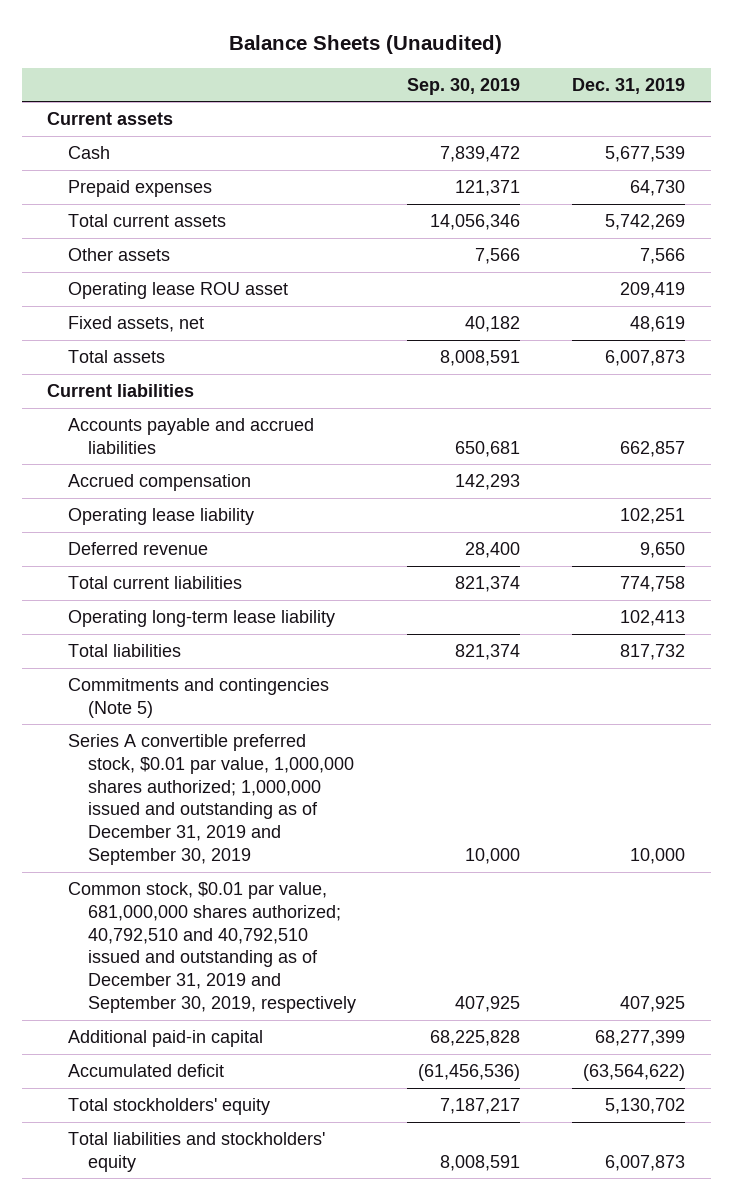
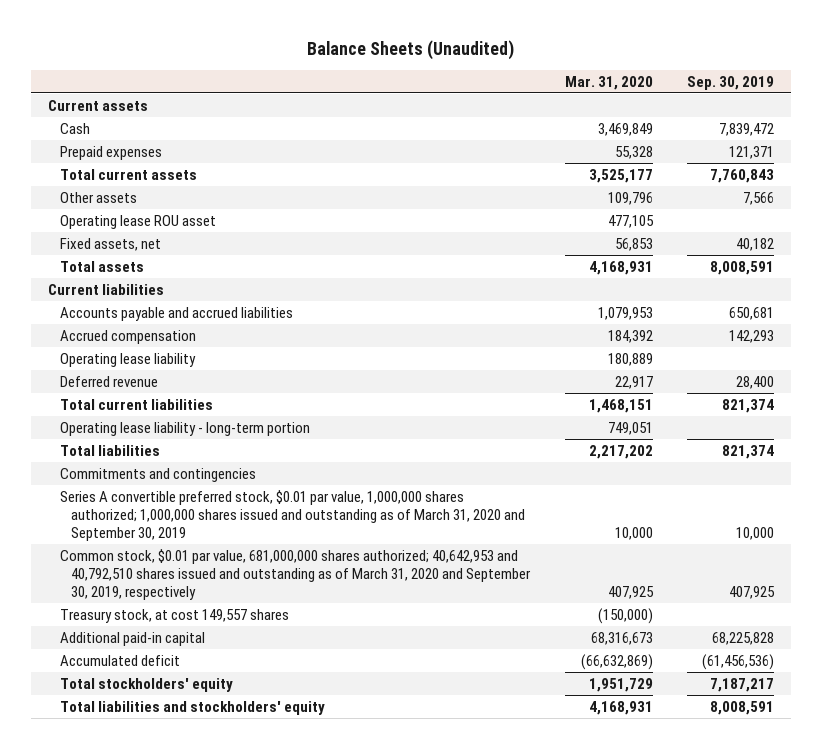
- | Sep. 30, 2019 | Dec. 31, 2019
+ | Mar. 31, 2020 | Sep. 30, 2019
- Total current assets | 14,056,346 | 5,742,269
+ Total current assets | 3,525,177 | 7,760,843
- Operating long-term lease liability | | 102,413
+ Operating lease liability - long-term portion | 749,051 |
- Commitments and contingencies (Note 5)
- Series A convertible preferred stock, $0.01 par value, 1,000,000 shares authorized; 1,000,000 issued and outstanding as of December 31, 2019 and September 30, 2019 | 10,000 | 10,000
- Common stock, $0.01 par value, 681,000,000 shares authorized; 40,792,510 and 40,792,510 issued and outstanding as of December 31, 2019 and September 30, 2019, respectively | 407,925 | 407,925
+ Commitments and contingencies
+ Series A convertible preferred stock, $0.01 par value, 1,000,000 shares authorized; 1,000,000 shares issued and outstanding as of March 31, 2020 and September 30, 2019 | 10,000 | 10,000
+ Common stock, $0.01 par value, 681,000,000 shares authorized; 40,642,953 and 40,792,510 shares issued and outstanding as of March 31, 2020 and September 30, 2019, respectively | 407,925 | 407,925
+ Treasury stock, at cost 149,557 shares | (150,000) |

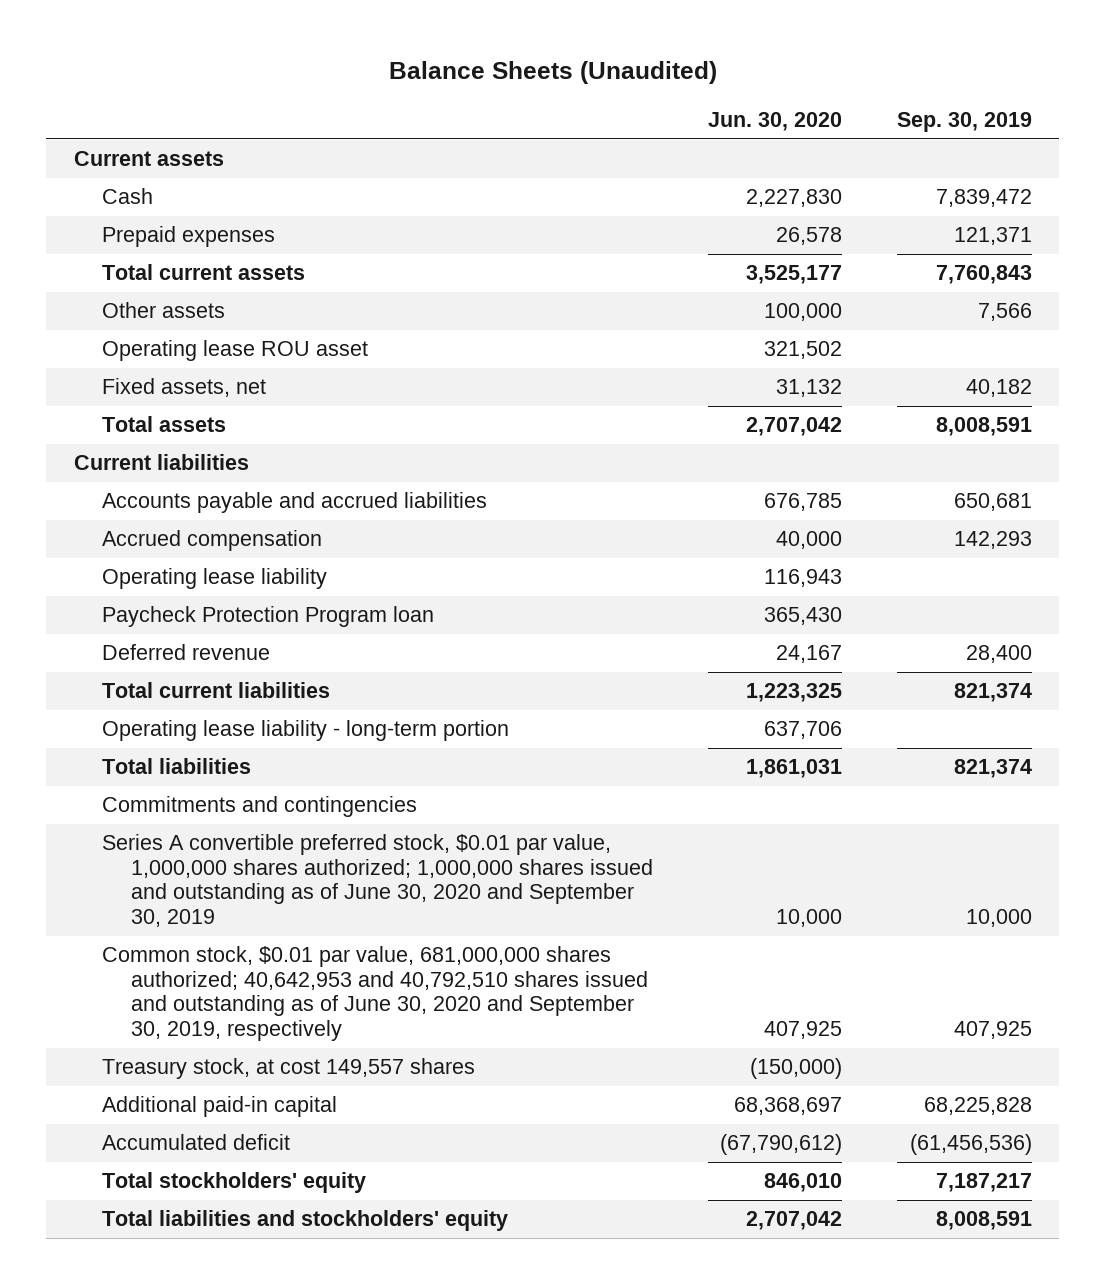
- | Mar. 31, 2020 | Sep. 30, 2019
+ | Jun. 30, 2020 | Sep. 30, 2019
+ Paycheck Protection Program loan | 365,430 |
- Series A convertible preferred stock, $0.01 par value, 1,000,000 shares authorized; 1,000,000 shares issued and outstanding as of March 31, 2020 and September 30, 2019 | 10,000 | 10,000
- Common stock, $0.01 par value, 681,000,000 shares authorized; 40,642,953 and 40,792,510 shares issued and outstanding as of March 31, 2020 and September 30, 2019, respectively | 407,925 | 407,925
+ Series A convertible preferred stock, $0.01 par value, 1,000,000 shares authorized; 1,000,000 shares issued and outstanding as of June 30, 2020 and September 30, 2019 | 10,000 | 10,000
+ Common stock, $0.01 par value, 681,000,000 shares authorized; 40,642,953 and 40,792,510 shares issued and outstanding as of June 30, 2020 and September 30, 2019, respectively | 407,925 | 407,925

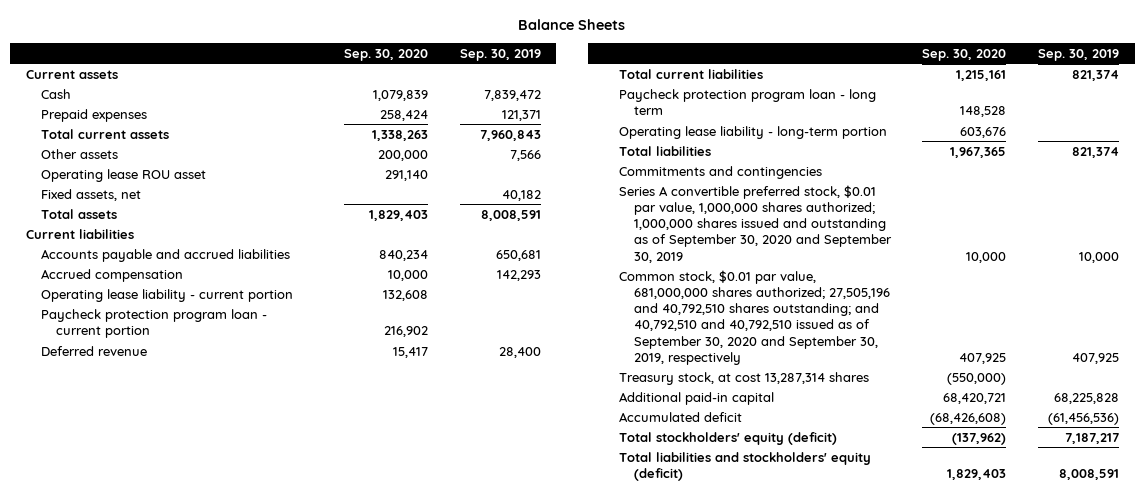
- Balance Sheets (Unaudited)
+ Balance Sheets
- | Jun. 30, 2020 | Sep. 30, 2019
+ | Sep. 30, 2020 | Sep. 30, 2019
- Total current assets | 3,525,177 | 7,760,843
+ Total current assets | 1,338,263 | 7,960,843
- Operating lease liability | 116,943 |
- Paycheck Protection Program loan | 365,430 |
+ Operating lease liability - current portion | 132,608 |
+ Paycheck protection program loan - current portion | 216,902 |
+ Paycheck protection program loan - long term | 148,528 |
- Series A convertible preferred stock, $0.01 par value, 1,000,000 shares authorized; 1,000,000 shares issued and outstanding as of June 30, 2020 and September 30, 2019 | 10,000 | 10,000
- Common stock, $0.01 par value, 681,000,000 shares authorized; 40,642,953 and 40,792,510 shares issued and outstanding as of June 30, 2020 and September 30, 2019, respectively | 407,925 | 407,925
- Treasury stock, at cost 149,557 shares | (150,000) |
+ Series A convertible preferred stock, $0.01 par value, 1,000,000 shares authorized; 1,000,000 shares issued and outstanding as of September 30, 2020 and September 30, 2019 | 10,000 | 10,000
+ Common stock, $0.01 par value, 681,000,000 shares authorized; 27,505,196 and 40,792,510 shares outstanding; and 40,792,510 and 40,792,510 issued as of September 30, 2020 and September 30, 2019, respectively | 407,925 | 407,925
+ Treasury stock, at cost 13,287,314 shares | (550,000) |
- Total stockholders' equity | 846,010 | 7,187,217
- Total liabilities and stockholders' equity | 2,707,042 | 8,008,591
+ Total stockholders' equity (deficit) | (137,962) | 7,187,217
+ Total liabilities and stockholders' equity (deficit) | 1,829,403 | 8,008,591

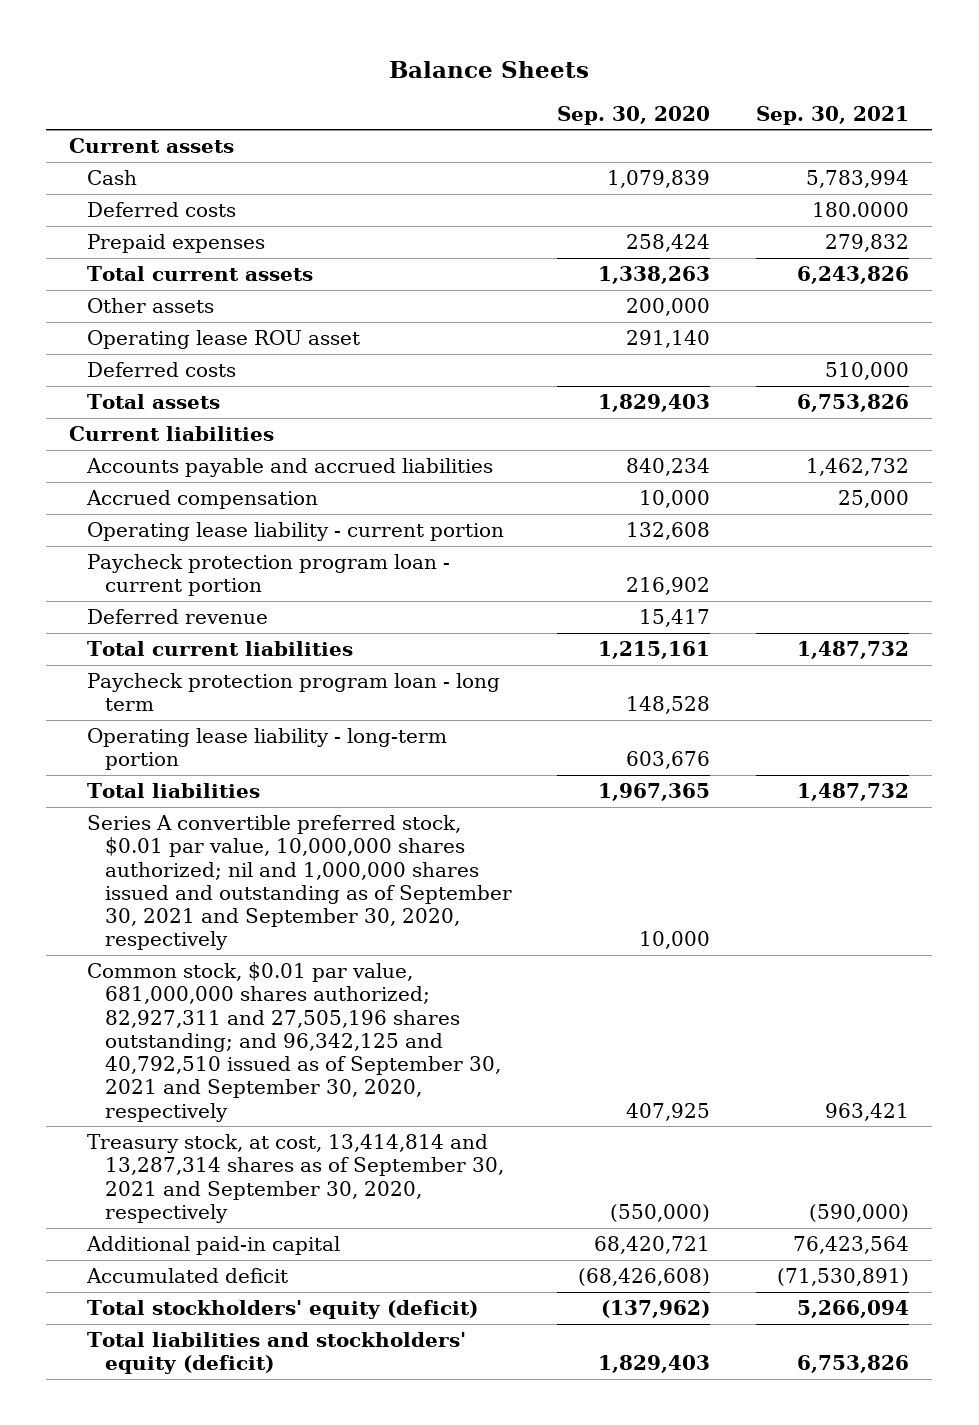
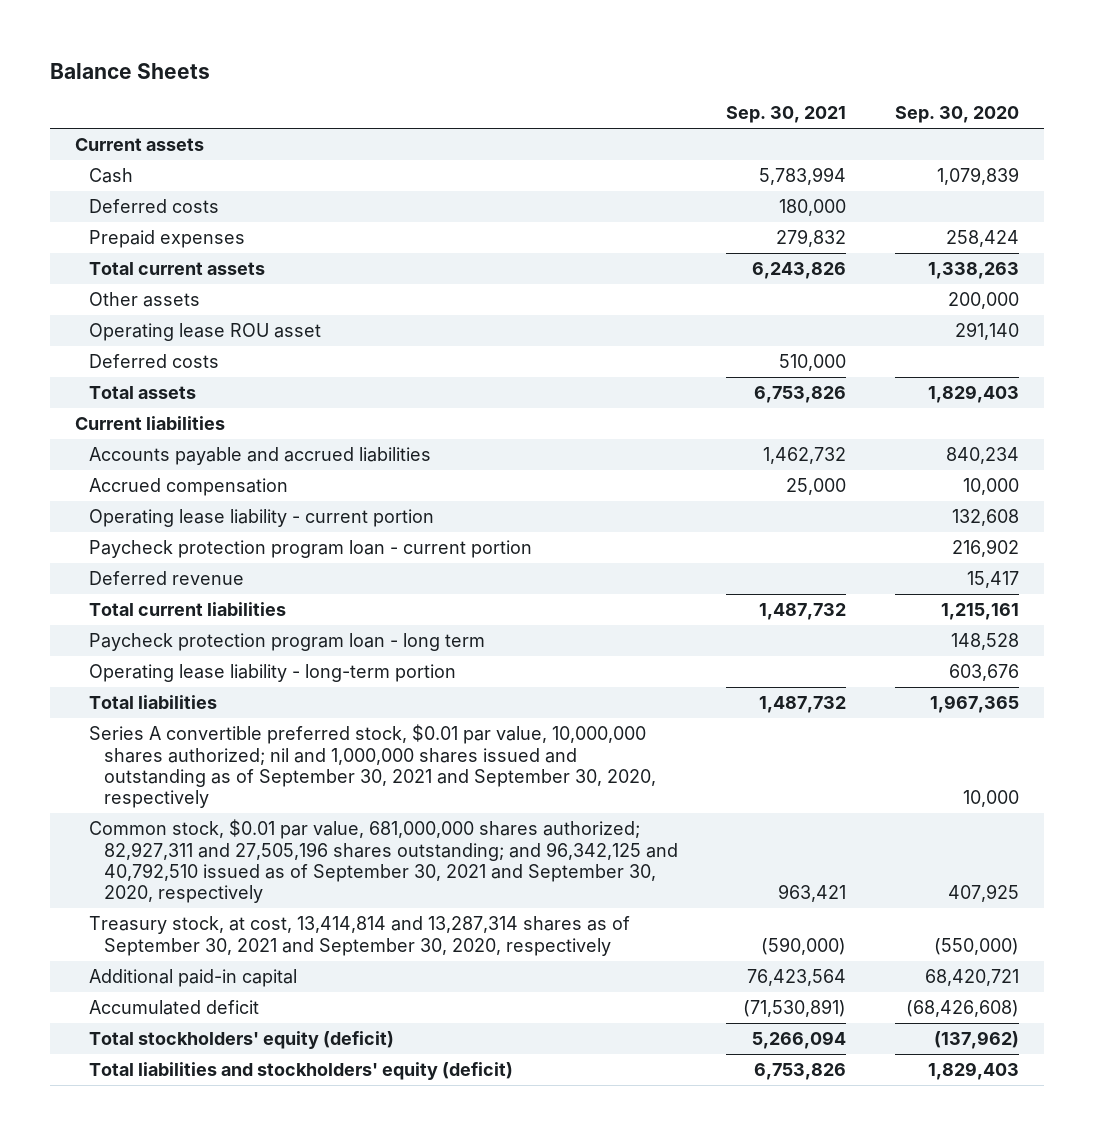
- | Sep. 30, 2020 | Sep. 30, 2021
+ | Sep. 30, 2021 | Sep. 30, 2020
- Deferred costs | | 180.0000
+ Deferred costs | 180,000 |

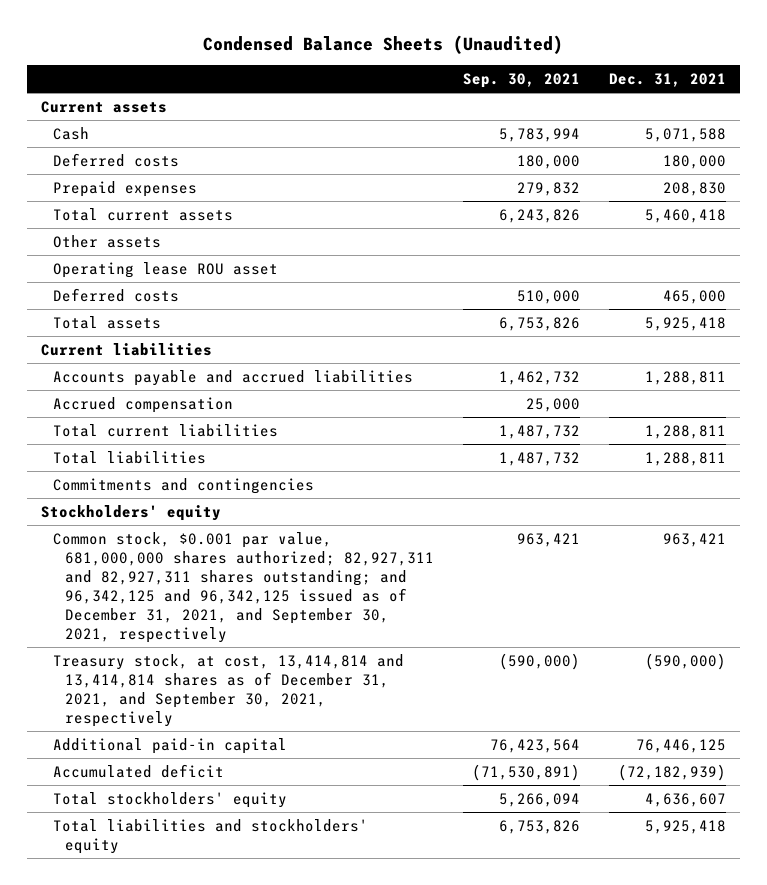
- Balance Sheets
+ Condensed Balance Sheets (Unaudited)
- | Sep. 30, 2021 | Sep. 30, 2020
+ | Sep. 30, 2021 | Dec. 31, 2021
- Operating lease liability - current portion | | 132,608
- Paycheck protection program loan - current portion | | 216,902
- Deferred revenue | | 15,417
- Paycheck protection program loan - long term | | 148,528
- Operating lease liability - long-term portion | | 603,676
- Series A convertible preferred stock, $0.01 par value, 10,000,000 shares authorized; nil and 1,000,000 shares issued and outstanding as of September 30, 2021 and September 30, 2020, respectively | | 10,000
- Common stock, $0.01 par value, 681,000,000 shares authorized; 82,927,311 and 27,505,196 shares outstanding; and 96,342,125 and 40,792,510 issued as of September 30, 2021 and September 30, 2020, respectively | 963,421 | 407,925
- Treasury stock, at cost, 13,414,814 and 13,287,314 shares as of September 30, 2021 and September 30, 2020, respectively | (590,000) | (550,000)
+ Commitments and contingencies
+ Stockholders' equity
+ Common stock, $0.001 par value, 681,000,000 shares authorized; 82,927,311 and 82,927,311 shares outstanding; and 96,342,125 and 96,342,125 issued as of December 31, 2021, and September 30, 2021, respectively | 963,421 | 963,421
+ Treasury stock, at cost, 13,414,814 and 13,414,814 shares as of December 31, 2021, and September 30, 2021, respectively | (590,000) | (590,000)
- Total stockholders' equity (deficit) | 5,266,094 | (137,962)
- Total liabilities and stockholders' equity (deficit) | 6,753,826 | 1,829,403
+ Total stockholders' equity | 5,266,094 | 4,636,607
+ Total liabilities and stockholders' equity | 6,753,826 | 5,925,418

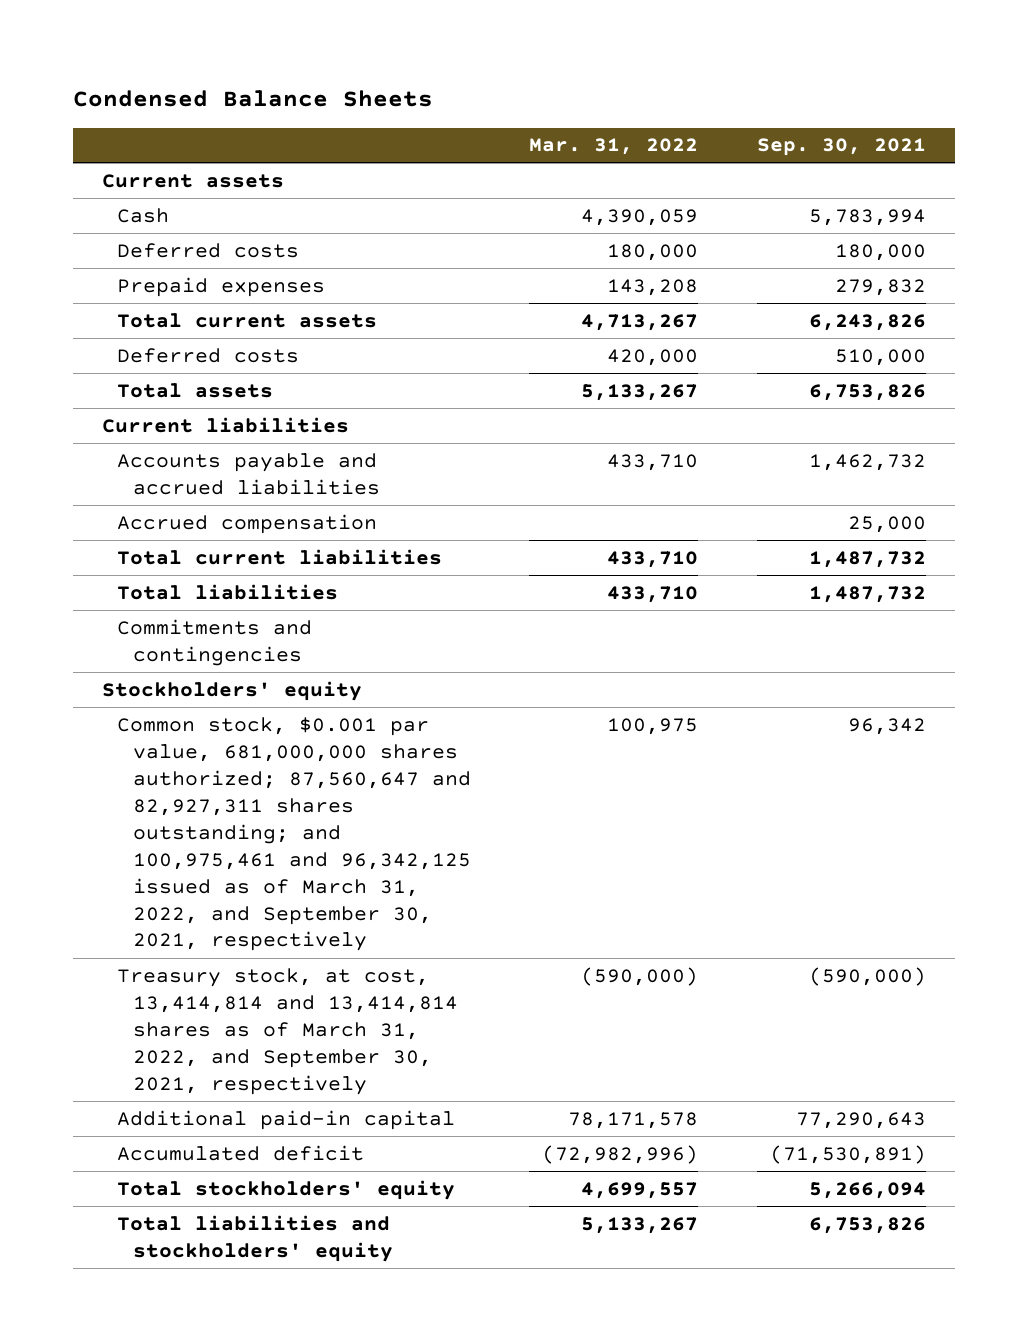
- Condensed Balance Sheets (Unaudited)
+ Condensed Balance Sheets
- | Sep. 30, 2021 | Dec. 31, 2021
+ | Mar. 31, 2022 | Sep. 30, 2021
- Other assets
- Operating lease ROU asset
- Common stock, $0.001 par value, 681,000,000 shares authorized; 82,927,311 and 82,927,311 shares outstanding; and 96,342,125 and 96,342,125 issued as of December 31, 2021, and September 30, 2021, respectively | 963,421 | 963,421
- Treasury stock, at cost, 13,414,814 and 13,414,814 shares as of December 31, 2021, and September 30, 2021, respectively | (590,000) | (590,000)
- Additional paid-in capital | 76,423,564 | 76,446,125
+ Common stock, $0.001 par value, 681,000,000 shares authorized; 87,560,647 and 82,927,311 shares outstanding; and 100,975,461 and 96,342,125 issued as of March 31, 2022, and September 30, 2021, respectively | 100,975 | 96,342
+ Treasury stock, at cost, 13,414,814 and 13,414,814 shares as of March 31, 2022, and September 30, 2021, respectively | (590,000) | (590,000)
+ Additional paid-in capital | 78,171,578 | 77,290,643

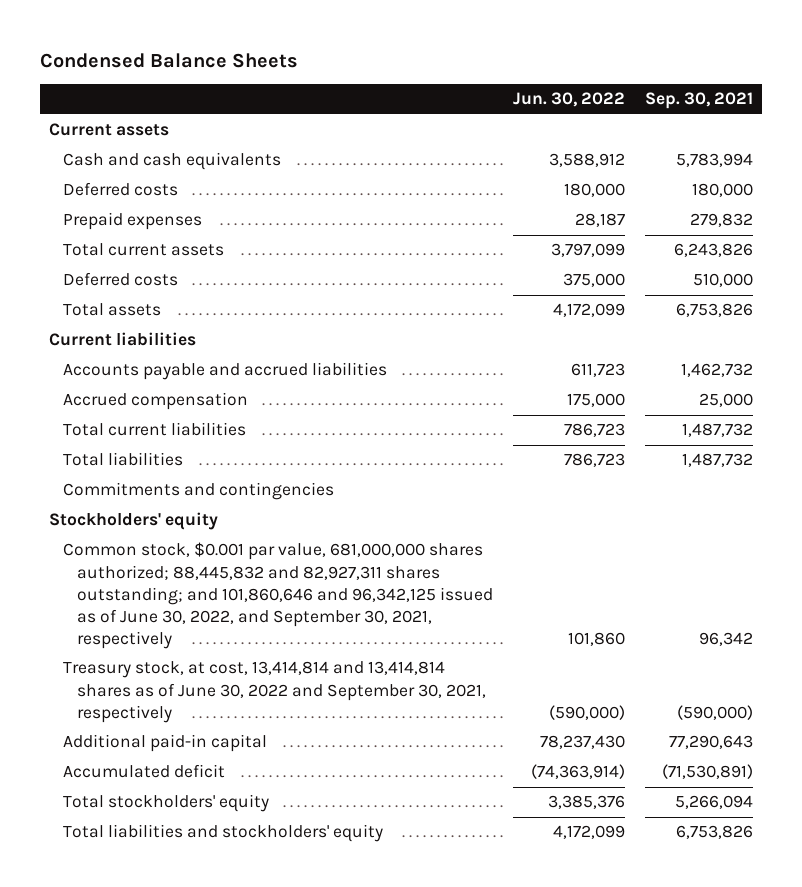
- | Mar. 31, 2022 | Sep. 30, 2021
+ | Jun. 30, 2022 | Sep. 30, 2021
- Cash | 4,390,059 | 5,783,994
+ Cash and cash equivalents | 3,588,912 | 5,783,994
- Common stock, $0.001 par value, 681,000,000 shares authorized; 87,560,647 and 82,927,311 shares outstanding; and 100,975,461 and 96,342,125 issued as of March 31, 2022, and September 30, 2021, respectively | 100,975 | 96,342
- Treasury stock, at cost, 13,414,814 and 13,414,814 shares as of March 31, 2022, and September 30, 2021, respectively | (590,000) | (590,000)
+ Common stock, $0.001 par value, 681,000,000 shares authorized; 88,445,832 and 82,927,311 shares outstanding; and 101,860,646 and 96,342,125 issued as of June 30, 2022, and September 30, 2021, respectively | 101,860 | 96,342
+ Treasury stock, at cost, 13,414,814 and 13,414,814 shares as of June 30, 2022 and September 30, 2021, respectively | (590,000) | (590,000)

